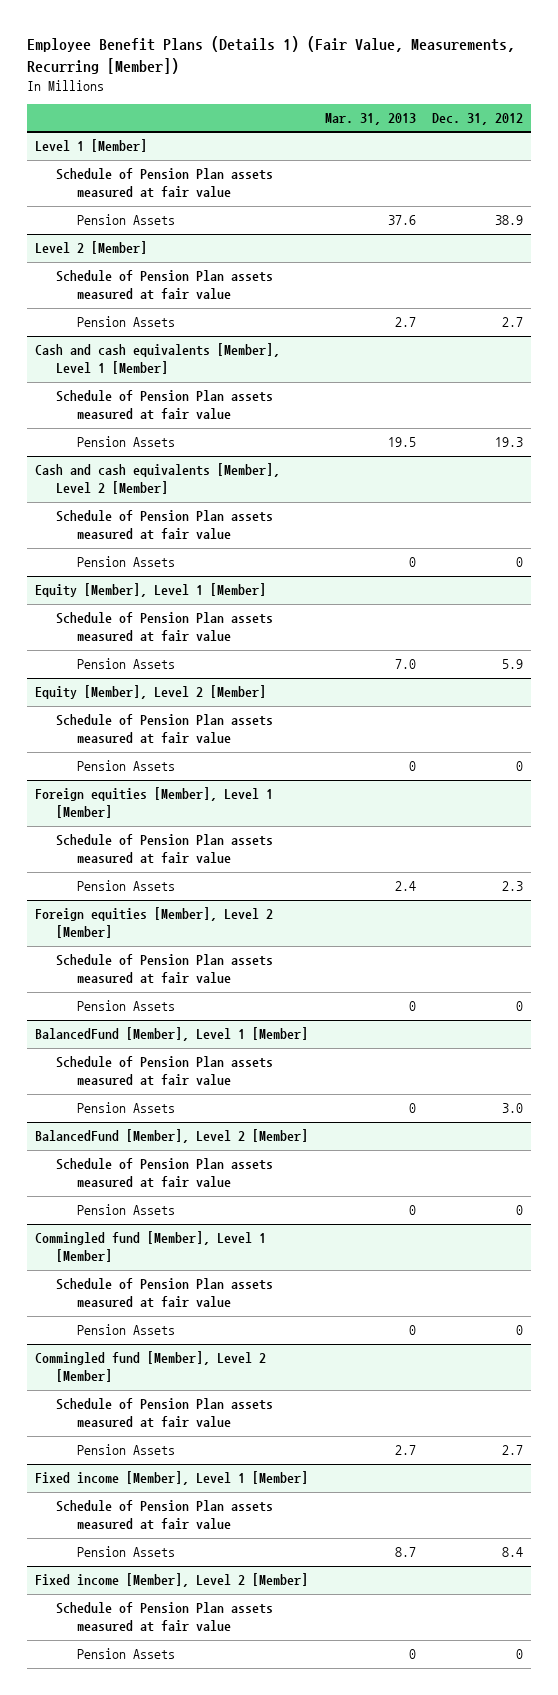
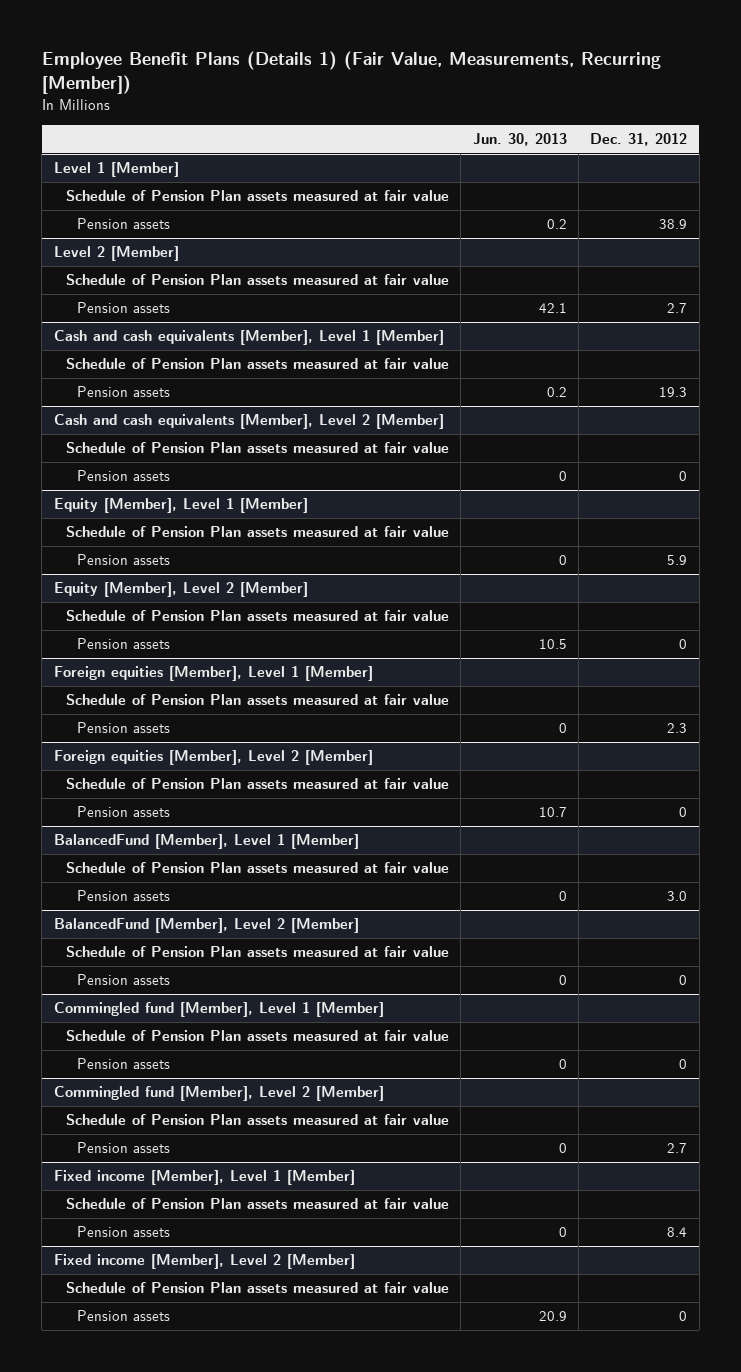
- | Mar. 31, 2013 | Dec. 31, 2012
+ | Jun. 30, 2013 | Dec. 31, 2012
@ Level 1 [Member]
- Pension Assets | 37.6 | 38.9
+ Pension assets | 0.2 | 38.9
@ Level 2 [Member]
- Pension Assets | 2.7 | 2.7
+ Pension assets | 42.1 | 2.7
@ Cash and cash equivalents [Member], Level 1 [Member]
- Pension Assets | 19.5 | 19.3
+ Pension assets | 0.2 | 19.3
@ Cash and cash equivalents [Member], Level 2 [Member]
- Pension Assets | 0 | 0
+ Pension assets | 0 | 0
@ Equity [Member], Level 1 [Member]
- Pension Assets | 7.0 | 5.9
+ Pension assets | 0 | 5.9
@ Equity [Member], Level 2 [Member]
- Pension Assets | 0 | 0
+ Pension assets | 10.5 | 0
@ Foreign equities [Member], Level 1 [Member]
- Pension Assets | 2.4 | 2.3
+ Pension assets | 0 | 2.3
@ Foreign equities [Member], Level 2 [Member]
- Pension Assets | 0 | 0
+ Pension assets | 10.7 | 0
@ BalancedFund [Member], Level 1 [Member]
- Pension Assets | 0 | 3.0
+ Pension assets | 0 | 3.0
@ BalancedFund [Member], Level 2 [Member]
- Pension Assets | 0 | 0
+ Pension assets | 0 | 0
@ Commingled fund [Member], Level 1 [Member]
- Pension Assets | 0 | 0
+ Pension assets | 0 | 0
@ Commingled fund [Member], Level 2 [Member]
- Pension Assets | 2.7 | 2.7
+ Pension assets | 0 | 2.7
@ Fixed income [Member], Level 1 [Member]
- Pension Assets | 8.7 | 8.4
+ Pension assets | 0 | 8.4
@ Fixed income [Member], Level 2 [Member]
- Pension Assets | 0 | 0
+ Pension assets | 20.9 | 0

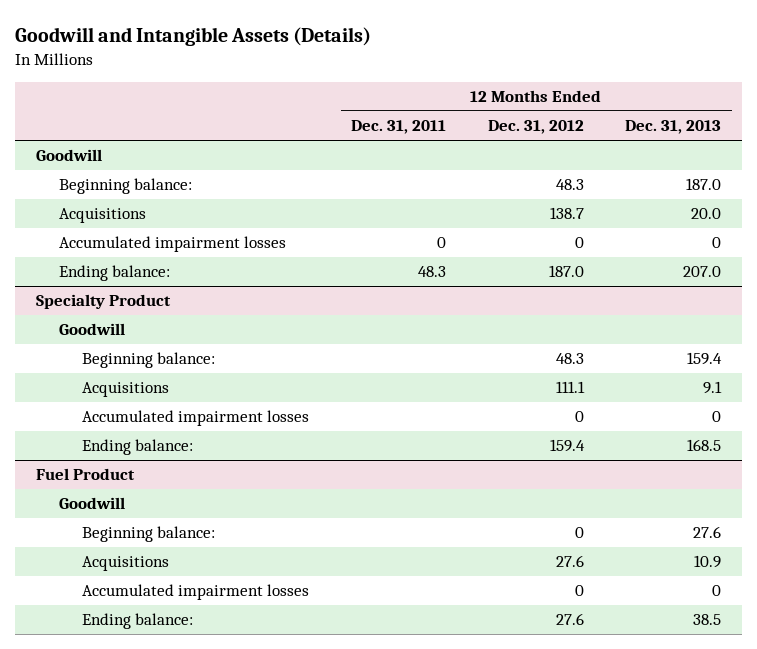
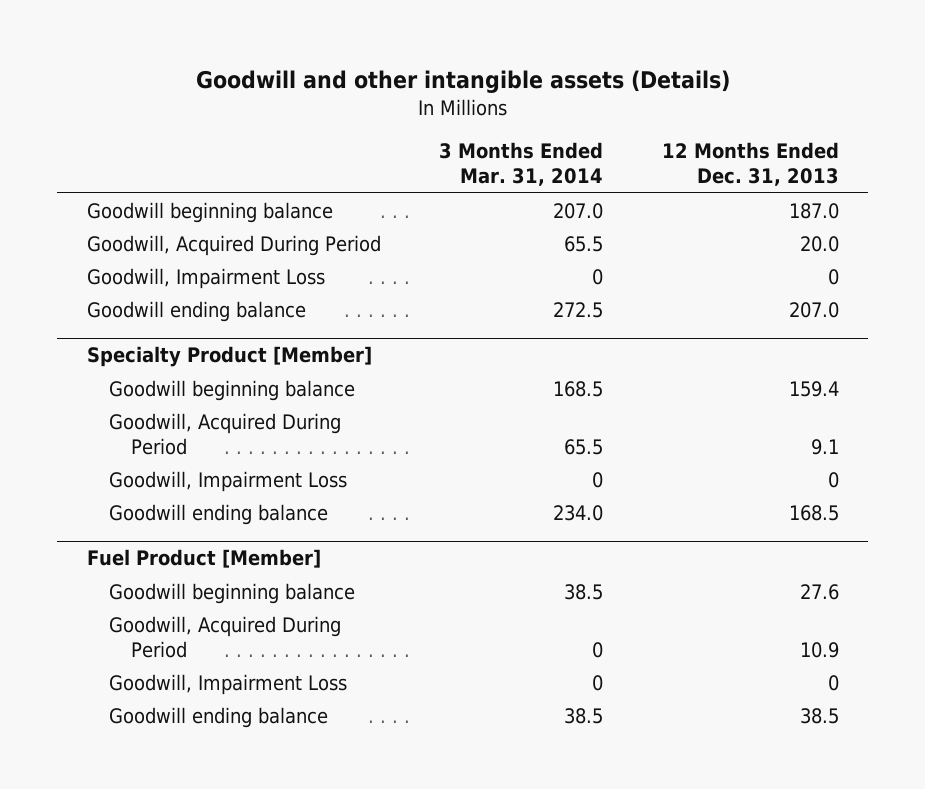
- Goodwill and Intangible Assets (Details)
+ Goodwill and other intangible assets (Details)
- | 12 Months Ended Dec. 31, 2011 | 12 Months Ended Dec. 31, 2012 | 12 Months Ended Dec. 31, 2013
+ | 3 Months Ended Mar. 31, 2014 | 12 Months Ended Dec. 31, 2013
- Goodwill
- Beginning balance: | | 48.3 | 187.0
- Acquisitions | | 138.7 | 20.0
- Accumulated impairment losses | 0 | 0 | 0
- Ending balance: | 48.3 | 187.0 | 207.0
- Specialty Product
- Goodwill
- Beginning balance: | | 48.3 | 159.4
- Acquisitions | | 111.1 | 9.1
- Accumulated impairment losses | | 0 | 0
- Ending balance: | | 159.4 | 168.5
- Fuel Product
- Goodwill
- Beginning balance: | | 0 | 27.6
- Acquisitions | | 27.6 | 10.9
- Accumulated impairment losses | | 0 | 0
- Ending balance: | | 27.6 | 38.5
+ Goodwill beginning balance | 207.0 | 187.0
+ Goodwill, Acquired During Period | 65.5 | 20.0
+ Goodwill, Impairment Loss | 0 | 0
+ Goodwill ending balance | 272.5 | 207.0
+ Specialty Product [Member]
+ Goodwill beginning balance | 168.5 | 159.4
+ Goodwill, Acquired During Period | 65.5 | 9.1
+ Goodwill, Impairment Loss | 0 | 0
+ Goodwill ending balance | 234.0 | 168.5
+ Fuel Product [Member]
+ Goodwill beginning balance | 38.5 | 27.6
+ Goodwill, Acquired During Period | 0 | 10.9
+ Goodwill, Impairment Loss | 0 | 0
+ Goodwill ending balance | 38.5 | 38.5

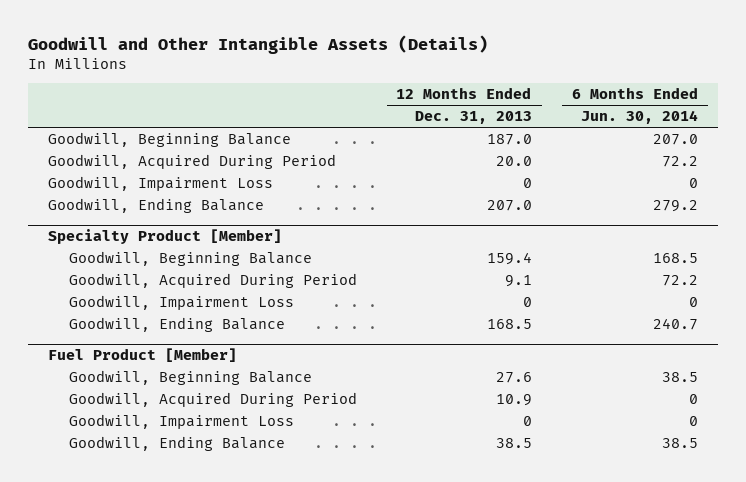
- Goodwill and other intangible assets (Details)
+ Goodwill and Other Intangible Assets (Details)
- | 3 Months Ended Mar. 31, 2014 | 12 Months Ended Dec. 31, 2013
+ | 12 Months Ended Dec. 31, 2013 | 6 Months Ended Jun. 30, 2014
- Goodwill beginning balance | 207.0 | 187.0
+ Goodwill, Beginning Balance | 187.0 | 207.0
- Goodwill ending balance | 272.5 | 207.0
+ Goodwill, Ending Balance | 207.0 | 279.2
@ Specialty Product [Member]
- Goodwill beginning balance | 168.5 | 159.4
+ Goodwill, Beginning Balance | 159.4 | 168.5
- Goodwill ending balance | 234.0 | 168.5
+ Goodwill, Ending Balance | 168.5 | 240.7
@ Fuel Product [Member]
- Goodwill beginning balance | 38.5 | 27.6
+ Goodwill, Beginning Balance | 27.6 | 38.5
- Goodwill ending balance | 38.5 | 38.5
+ Goodwill, Ending Balance | 38.5 | 38.5

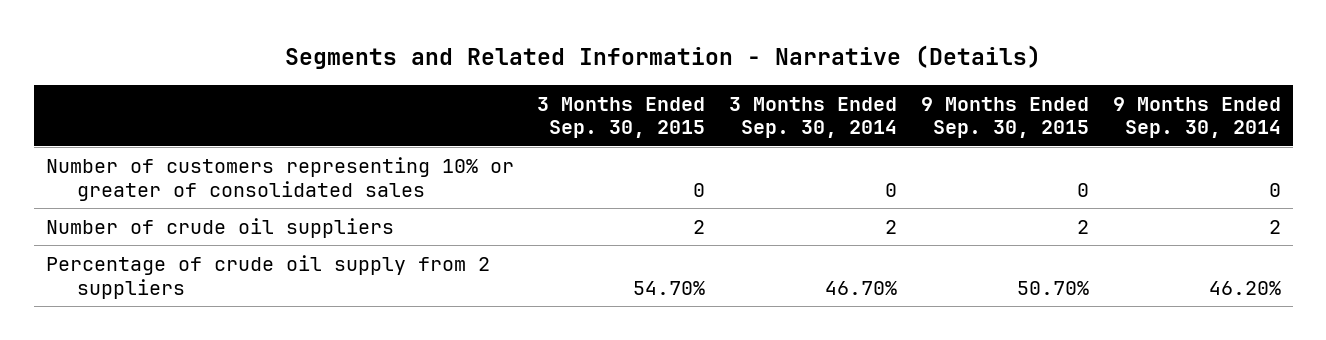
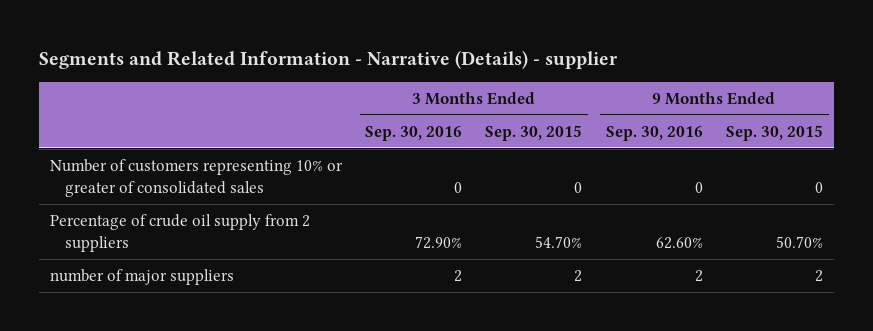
- Segments and Related Information - Narrative (Details)
+ Segments and Related Information - Narrative (Details) - supplier
- | 3 Months Ended Sep. 30, 2015 | 3 Months Ended Sep. 30, 2014 | 9 Months Ended Sep. 30, 2015 | 9 Months Ended Sep. 30, 2014
+ | 3 Months Ended Sep. 30, 2016 | 3 Months Ended Sep. 30, 2015 | 9 Months Ended Sep. 30, 2016 | 9 Months Ended Sep. 30, 2015
- Number of crude oil suppliers | 2 | 2 | 2 | 2
+ number of major suppliers | 2 | 2 | 2 | 2

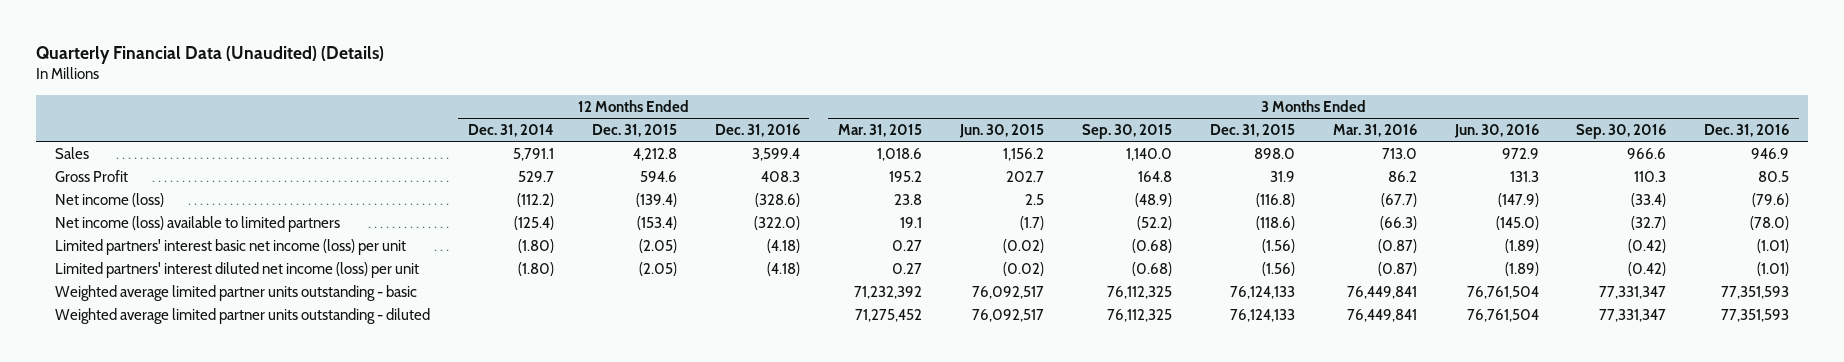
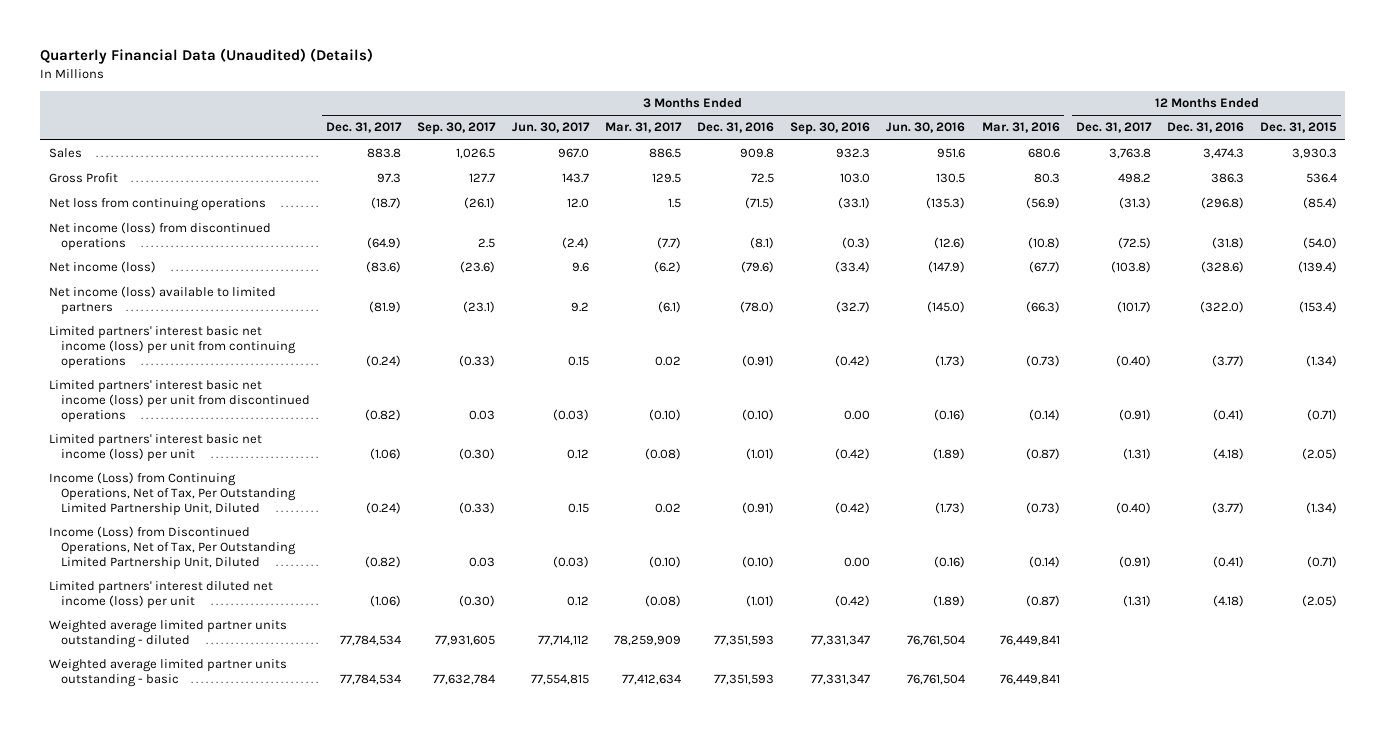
- | 12 Months Ended Dec. 31, 2014 | 12 Months Ended Dec. 31, 2015 | 12 Months Ended Dec. 31, 2016 | 3 Months Ended Mar. 31, 2015 | 3 Months Ended Jun. 30, 2015 | 3 Months Ended Sep. 30, 2015 | 3 Months Ended Dec. 31, 2015 | 3 Months Ended Mar. 31, 2016 | 3 Months Ended Jun. 30, 2016 | 3 Months Ended Sep. 30, 2016 | 3 Months Ended Dec. 31, 2016
+ | 3 Months Ended Dec. 31, 2017 | 3 Months Ended Sep. 30, 2017 | 3 Months Ended Jun. 30, 2017 | 3 Months Ended Mar. 31, 2017 | 3 Months Ended Dec. 31, 2016 | 3 Months Ended Sep. 30, 2016 | 3 Months Ended Jun. 30, 2016 | 3 Months Ended Mar. 31, 2016 | 12 Months Ended Dec. 31, 2017 | 12 Months Ended Dec. 31, 2016 | 12 Months Ended Dec. 31, 2015
- Sales | 5,791.1 | 4,212.8 | 3,599.4 | 1,018.6 | 1,156.2 | 1,140.0 | 898.0 | 713.0 | 972.9 | 966.6 | 946.9
- Gross Profit | 529.7 | 594.6 | 408.3 | 195.2 | 202.7 | 164.8 | 31.9 | 86.2 | 131.3 | 110.3 | 80.5
+ Sales | 883.8 | 1,026.5 | 967.0 | 886.5 | 909.8 | 932.3 | 951.6 | 680.6 | 3,763.8 | 3,474.3 | 3,930.3
+ Gross Profit | 97.3 | 127.7 | 143.7 | 129.5 | 72.5 | 103.0 | 130.5 | 80.3 | 498.2 | 386.3 | 536.4
+ Net loss from continuing operations | (18.7) | (26.1) | 12.0 | 1.5 | (71.5) | (33.1) | (135.3) | (56.9) | (31.3) | (296.8) | (85.4)
+ Net income (loss) from discontinued operations | (64.9) | 2.5 | (2.4) | (7.7) | (8.1) | (0.3) | (12.6) | (10.8) | (72.5) | (31.8) | (54.0)
+ Limited partners' interest basic net income (loss) per unit from continuing operations | (0.24) | (0.33) | 0.15 | 0.02 | (0.91) | (0.42) | (1.73) | (0.73) | (0.40) | (3.77) | (1.34)
+ Limited partners' interest basic net income (loss) per unit from discontinued operations | (0.82) | 0.03 | (0.03) | (0.10) | (0.10) | 0.00 | (0.16) | (0.14) | (0.91) | (0.41) | (0.71)
+ Income (Loss) from Continuing Operations, Net of Tax, Per Outstanding Limited Partnership Unit, Diluted | (0.24) | (0.33) | 0.15 | 0.02 | (0.91) | (0.42) | (1.73) | (0.73) | (0.40) | (3.77) | (1.34)
+ Income (Loss) from Discontinued Operations, Net of Tax, Per Outstanding Limited Partnership Unit, Diluted | (0.82) | 0.03 | (0.03) | (0.10) | (0.10) | 0.00 | (0.16) | (0.14) | (0.91) | (0.41) | (0.71)
moved down: Weighted average limited partner units outstanding - basic | 77,784,534 | 77,632,784 | 77,554,815 | 77,412,634 | 77,351,593 | 77,331,347 | 76,761,504 | 76,449,841 | | |

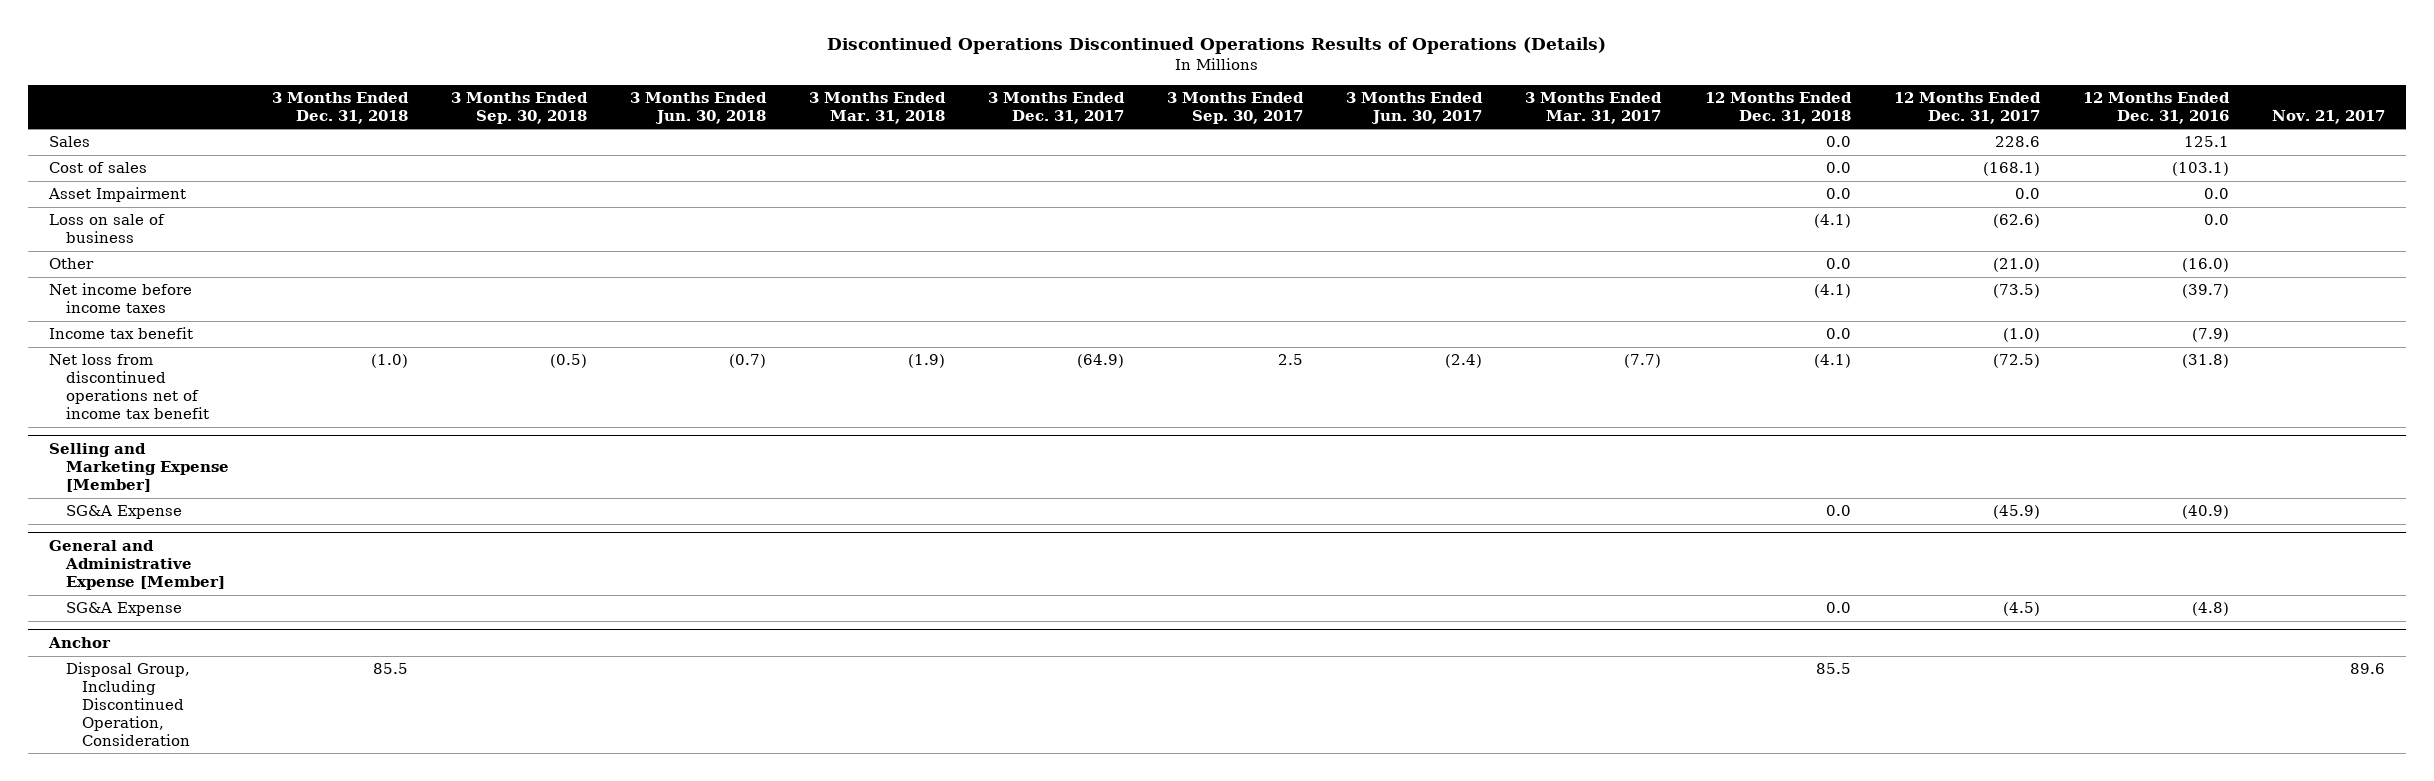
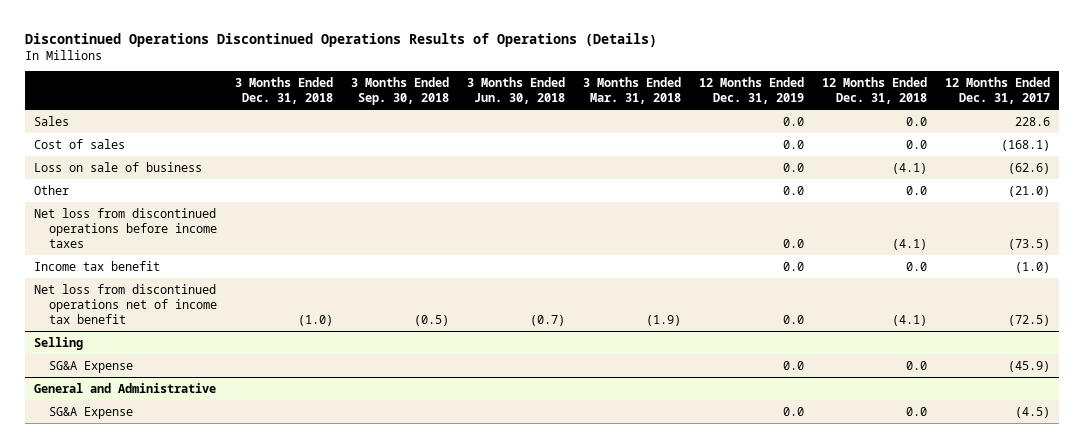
- | 3 Months Ended Dec. 31, 2018 | 3 Months Ended Sep. 30, 2018 | 3 Months Ended Jun. 30, 2018 | 3 Months Ended Mar. 31, 2018 | 3 Months Ended Dec. 31, 2017 | 3 Months Ended Sep. 30, 2017 | 3 Months Ended Jun. 30, 2017 | 3 Months Ended Mar. 31, 2017 | 12 Months Ended Dec. 31, 2018 | 12 Months Ended Dec. 31, 2017 | 12 Months Ended Dec. 31, 2016 | Nov. 21, 2017
+ | 3 Months Ended Dec. 31, 2018 | 3 Months Ended Sep. 30, 2018 | 3 Months Ended Jun. 30, 2018 | 3 Months Ended Mar. 31, 2018 | 12 Months Ended Dec. 31, 2019 | 12 Months Ended Dec. 31, 2018 | 12 Months Ended Dec. 31, 2017
- Asset Impairment | | | | | | | | | 0.0 | 0.0 | 0.0 |
- Net income before income taxes | | | | | | | | | (4.1) | (73.5) | (39.7) |
+ Net loss from discontinued operations before income taxes | | | | | 0.0 | (4.1) | (73.5)
- Selling and Marketing Expense [Member]
+ Selling
- General and Administrative Expense [Member]
+ General and Administrative
- Anchor
- Disposal Group, Including Discontinued Operation, Consideration | 85.5 | | | | | | | | 85.5 | | | 89.6

